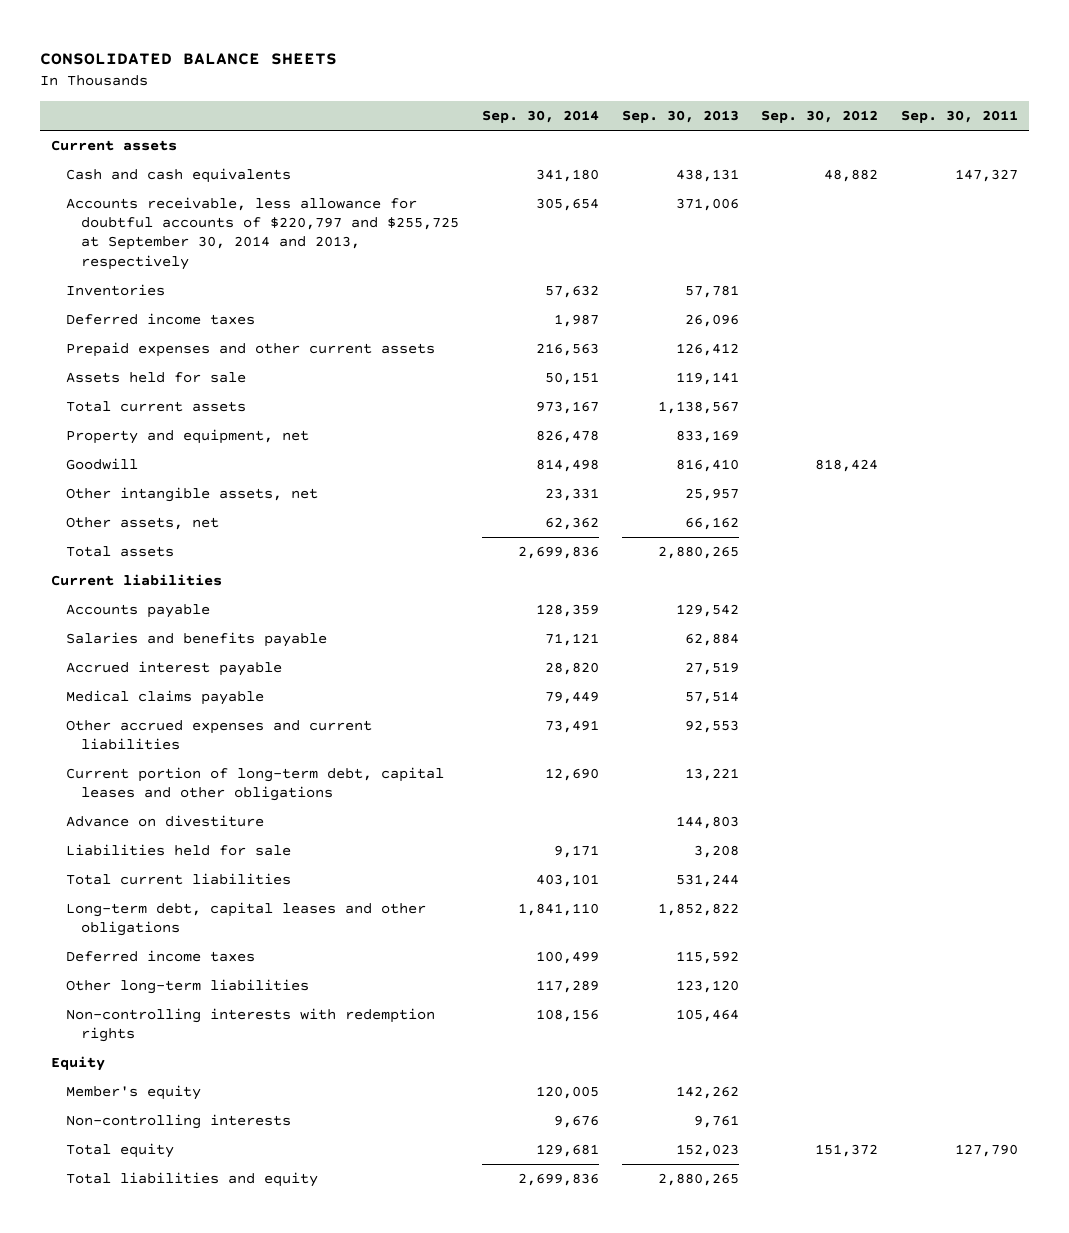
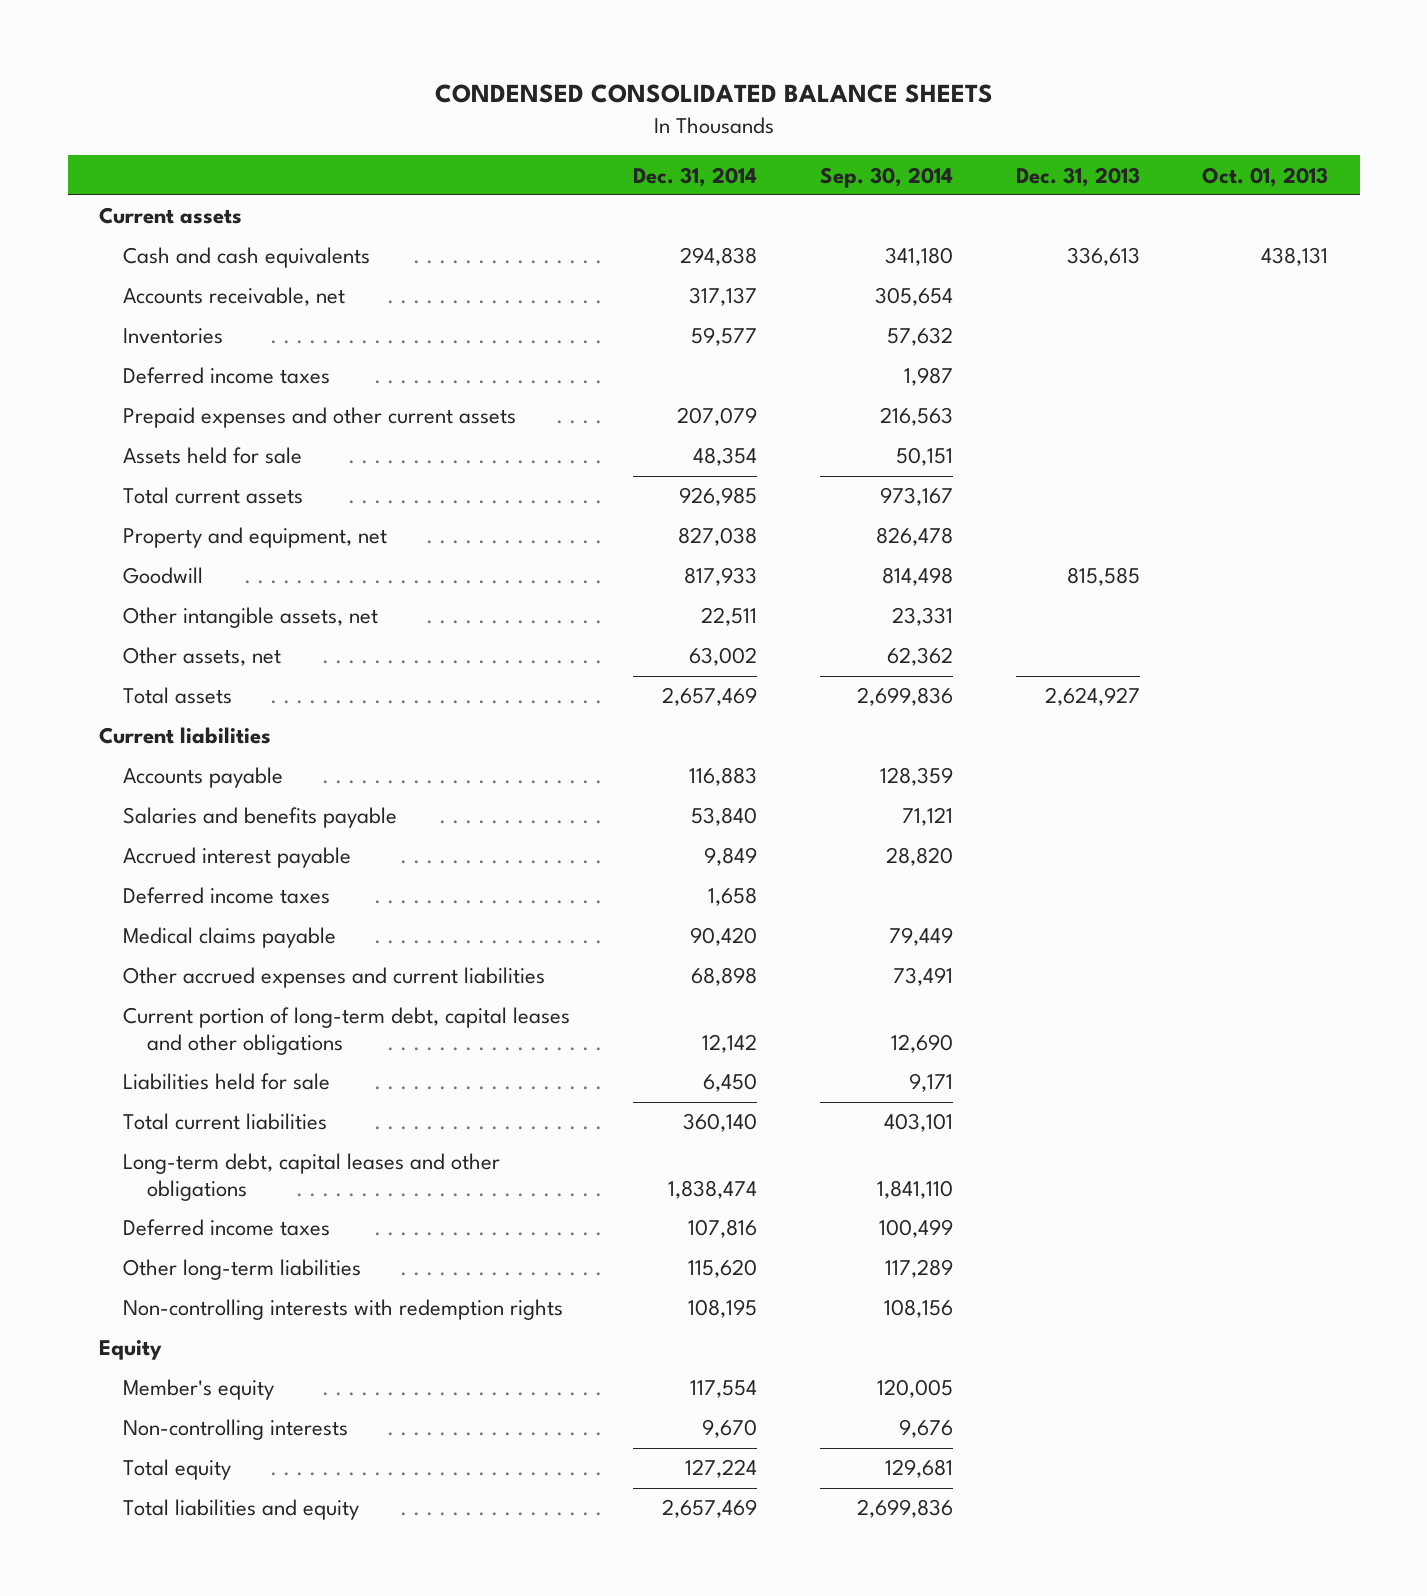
- CONSOLIDATED BALANCE SHEETS
+ CONDENSED CONSOLIDATED BALANCE SHEETS
- | Sep. 30, 2014 | Sep. 30, 2013 | Sep. 30, 2012 | Sep. 30, 2011
+ | Dec. 31, 2014 | Sep. 30, 2014 | Dec. 31, 2013 | Oct. 01, 2013
- Accounts receivable, less allowance for doubtful accounts of $220,797 and $255,725 at September 30, 2014 and 2013, respectively | 305,654 | 371,006 | |
+ Accounts receivable, net | 317,137 | 305,654 | |
+ Deferred income taxes | 1,658 | | |
- Advance on divestiture | | 144,803 | |

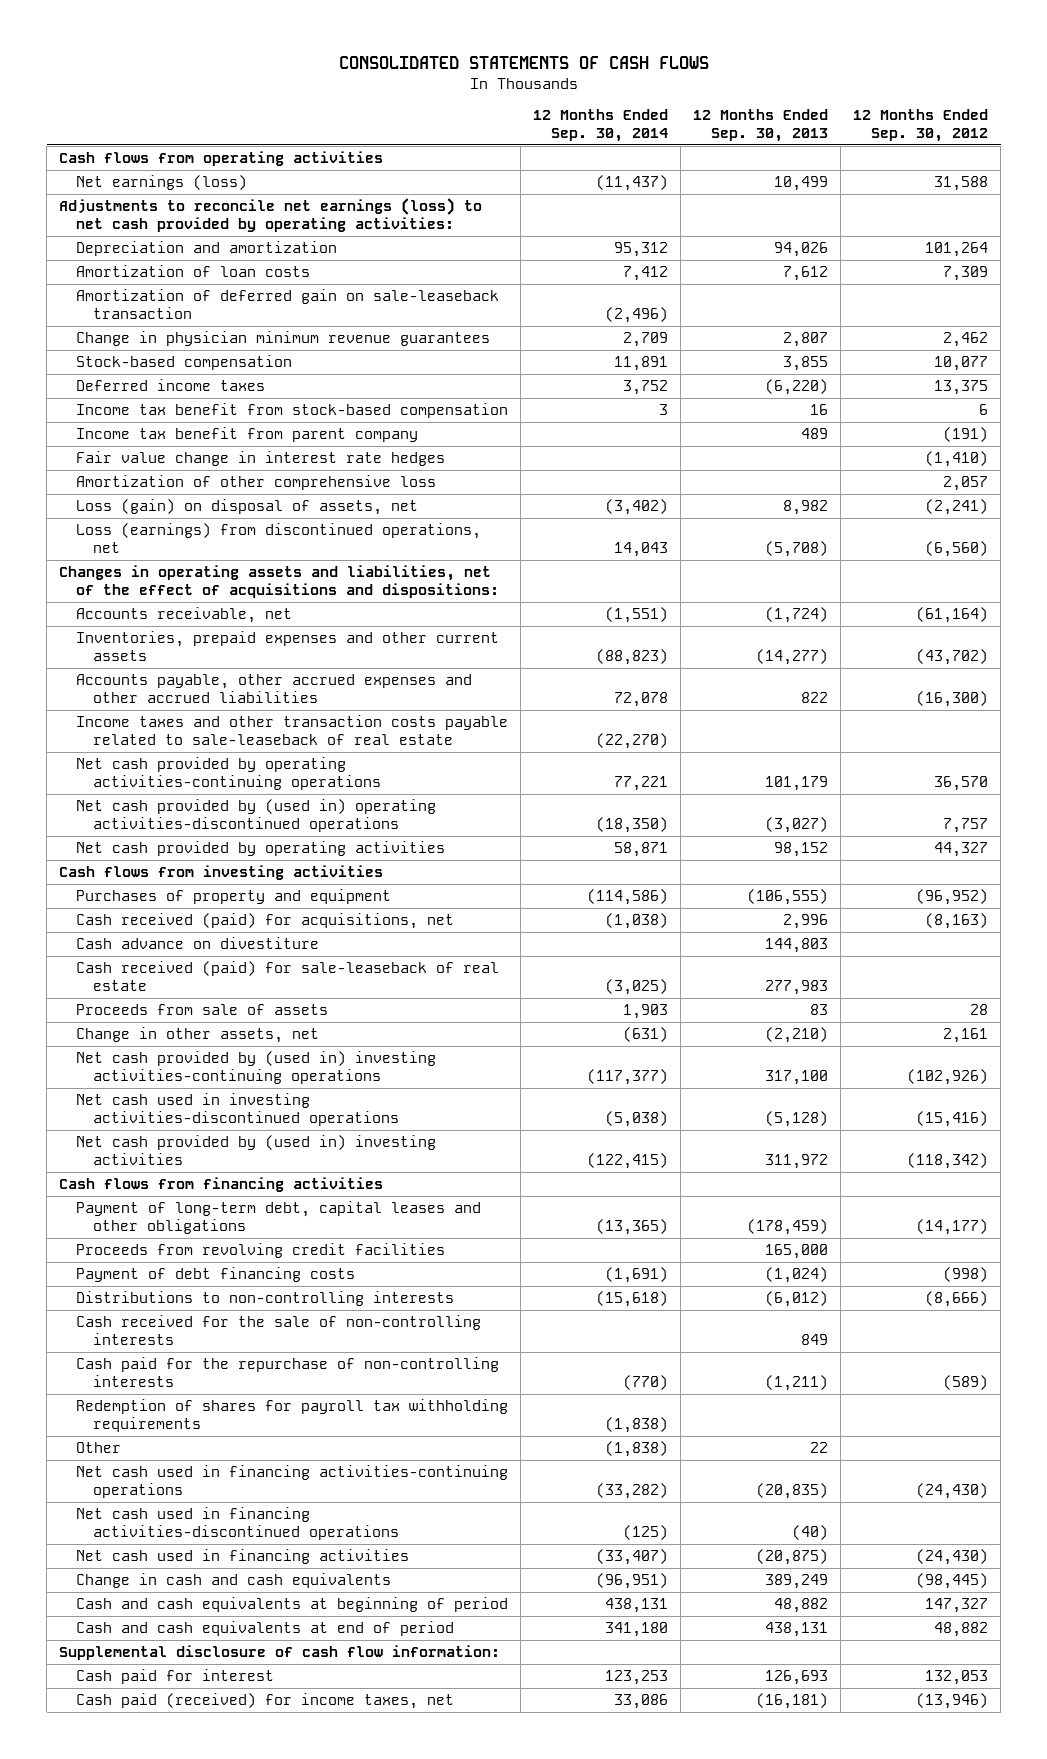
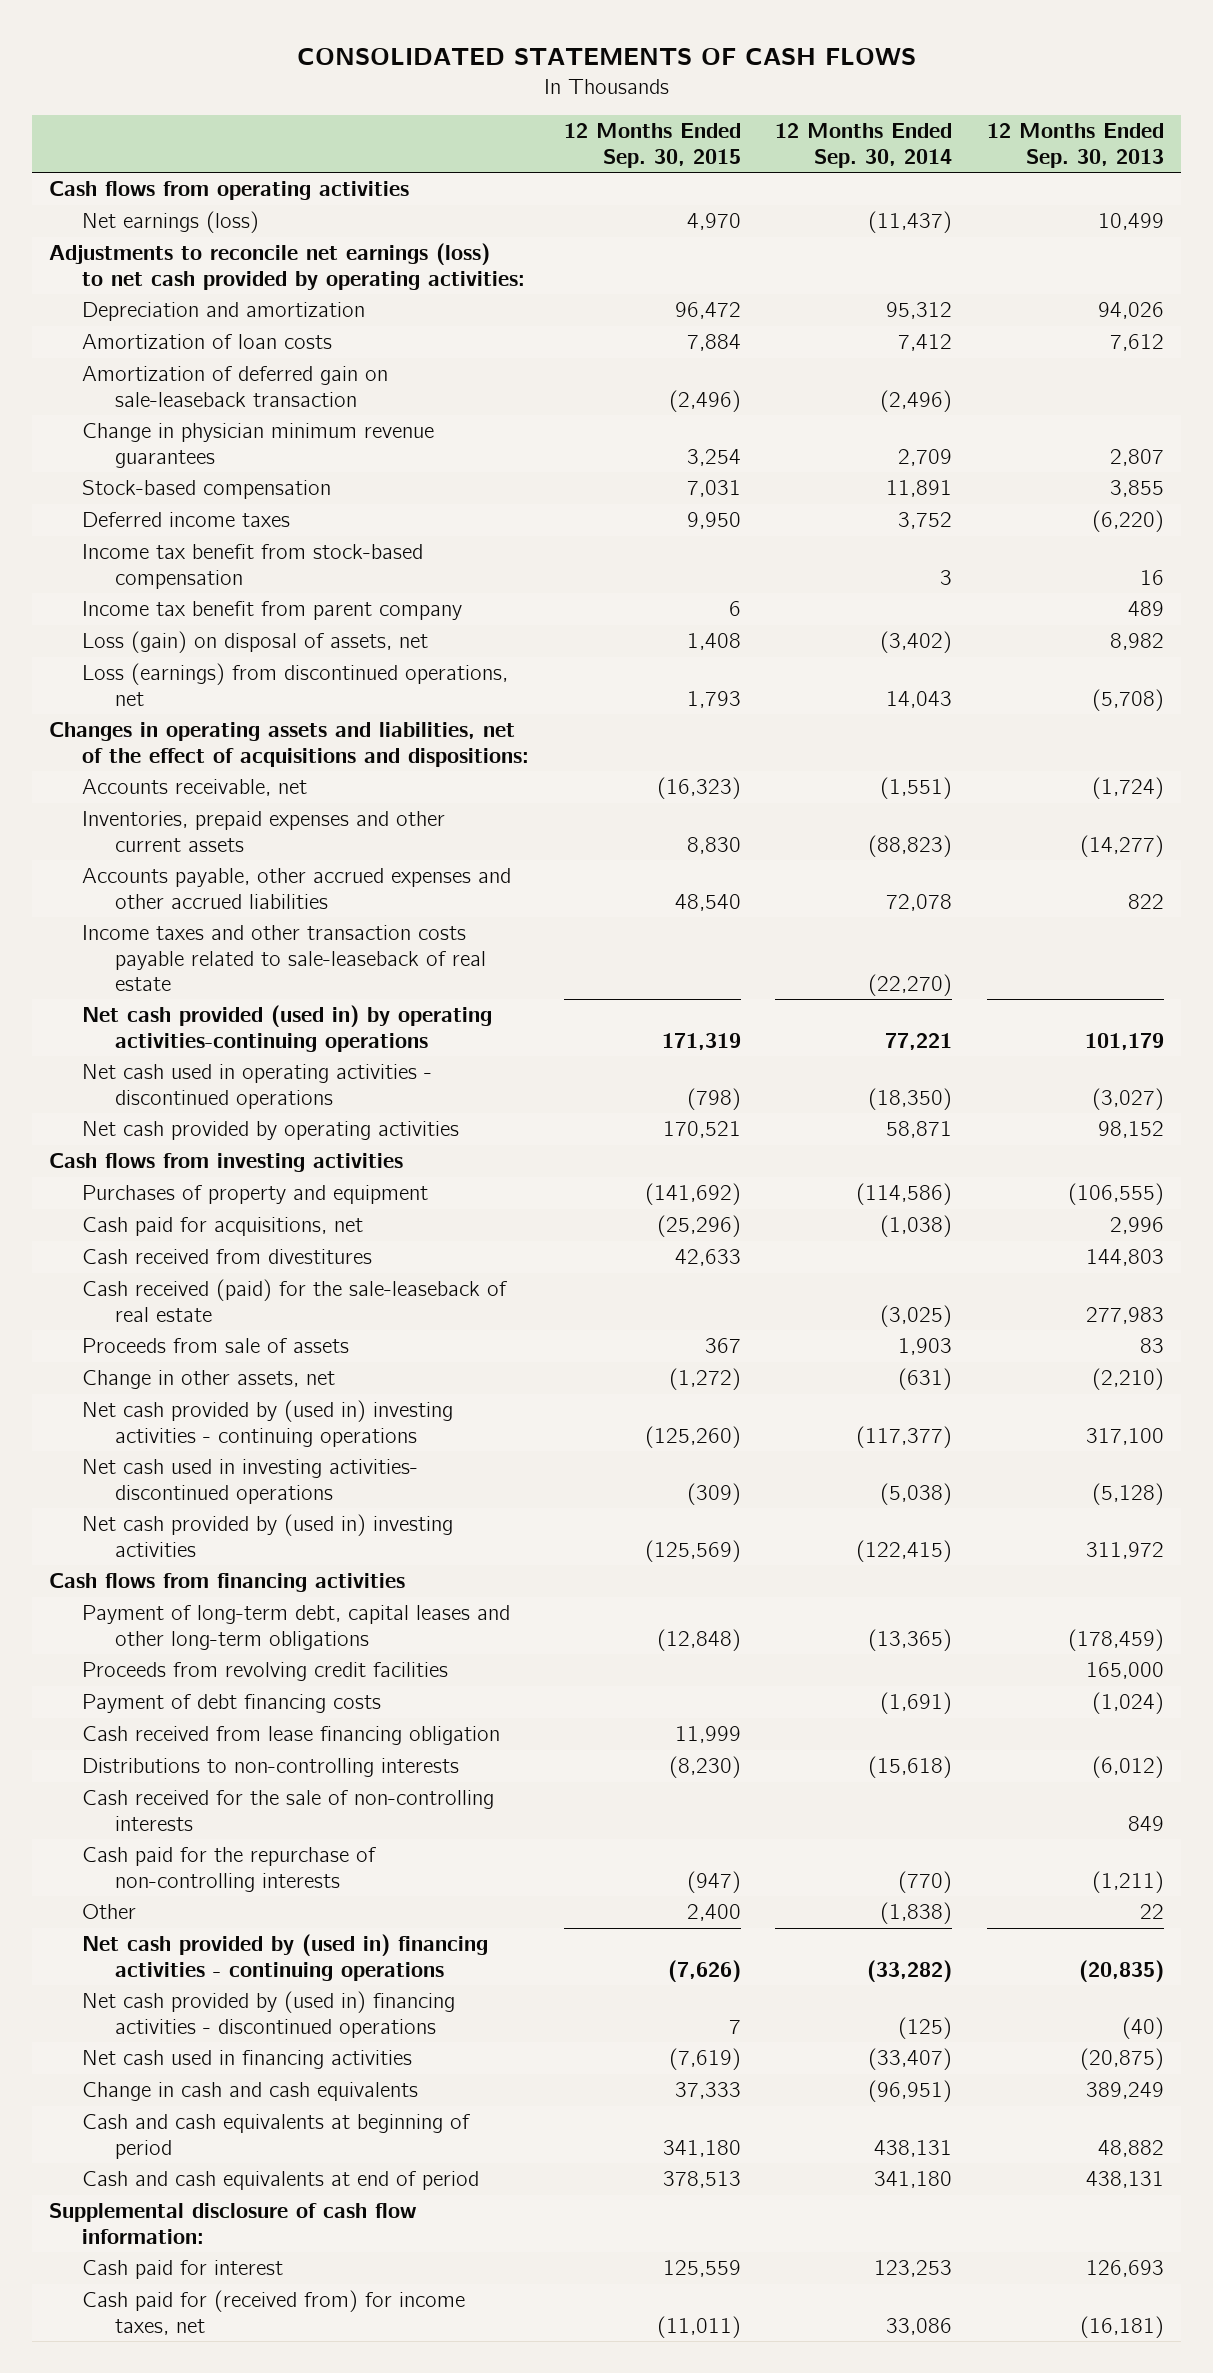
- | 12 Months Ended Sep. 30, 2014 | 12 Months Ended Sep. 30, 2013 | 12 Months Ended Sep. 30, 2012
+ | 12 Months Ended Sep. 30, 2015 | 12 Months Ended Sep. 30, 2014 | 12 Months Ended Sep. 30, 2013
- Fair value change in interest rate hedges | | | (1,410)
- Amortization of other comprehensive loss | | | 2,057
- Net cash provided by operating activities-continuing operations | 77,221 | 101,179 | 36,570
- Net cash provided by (used in) operating activities-discontinued operations | (18,350) | (3,027) | 7,757
+ Net cash provided (used in) by operating activities-continuing operations | 171,319 | 77,221 | 101,179
+ Net cash used in operating activities - discontinued operations | (798) | (18,350) | (3,027)
- Cash received (paid) for acquisitions, net | (1,038) | 2,996 | (8,163)
- Cash advance on divestiture | | 144,803 |
- Cash received (paid) for sale-leaseback of real estate | (3,025) | 277,983 |
+ Cash paid for acquisitions, net | (25,296) | (1,038) | 2,996
+ Cash received from divestitures | 42,633 | | 144,803
+ Cash received (paid) for the sale-leaseback of real estate | | (3,025) | 277,983
- Net cash provided by (used in) investing activities-continuing operations | (117,377) | 317,100 | (102,926)
- Net cash used in investing activities-discontinued operations | (5,038) | (5,128) | (15,416)
+ Net cash provided by (used in) investing activities - continuing operations | (125,260) | (117,377) | 317,100
+ Net cash used in investing activities- discontinued operations | (309) | (5,038) | (5,128)
- Payment of long-term debt, capital leases and other obligations | (13,365) | (178,459) | (14,177)
+ Payment of long-term debt, capital leases and other long-term obligations | (12,848) | (13,365) | (178,459)
+ Cash received from lease financing obligation | 11,999 | |
- Redemption of shares for payroll tax withholding requirements | (1,838) | |
- Net cash used in financing activities-continuing operations | (33,282) | (20,835) | (24,430)
- Net cash used in financing activities-discontinued operations | (125) | (40) |
+ Net cash provided by (used in) financing activities - continuing operations | (7,626) | (33,282) | (20,835)
+ Net cash provided by (used in) financing activities - discontinued operations | 7 | (125) | (40)
- Cash paid (received) for income taxes, net | 33,086 | (16,181) | (13,946)
+ Cash paid for (received from) for income taxes, net | (11,011) | 33,086 | (16,181)

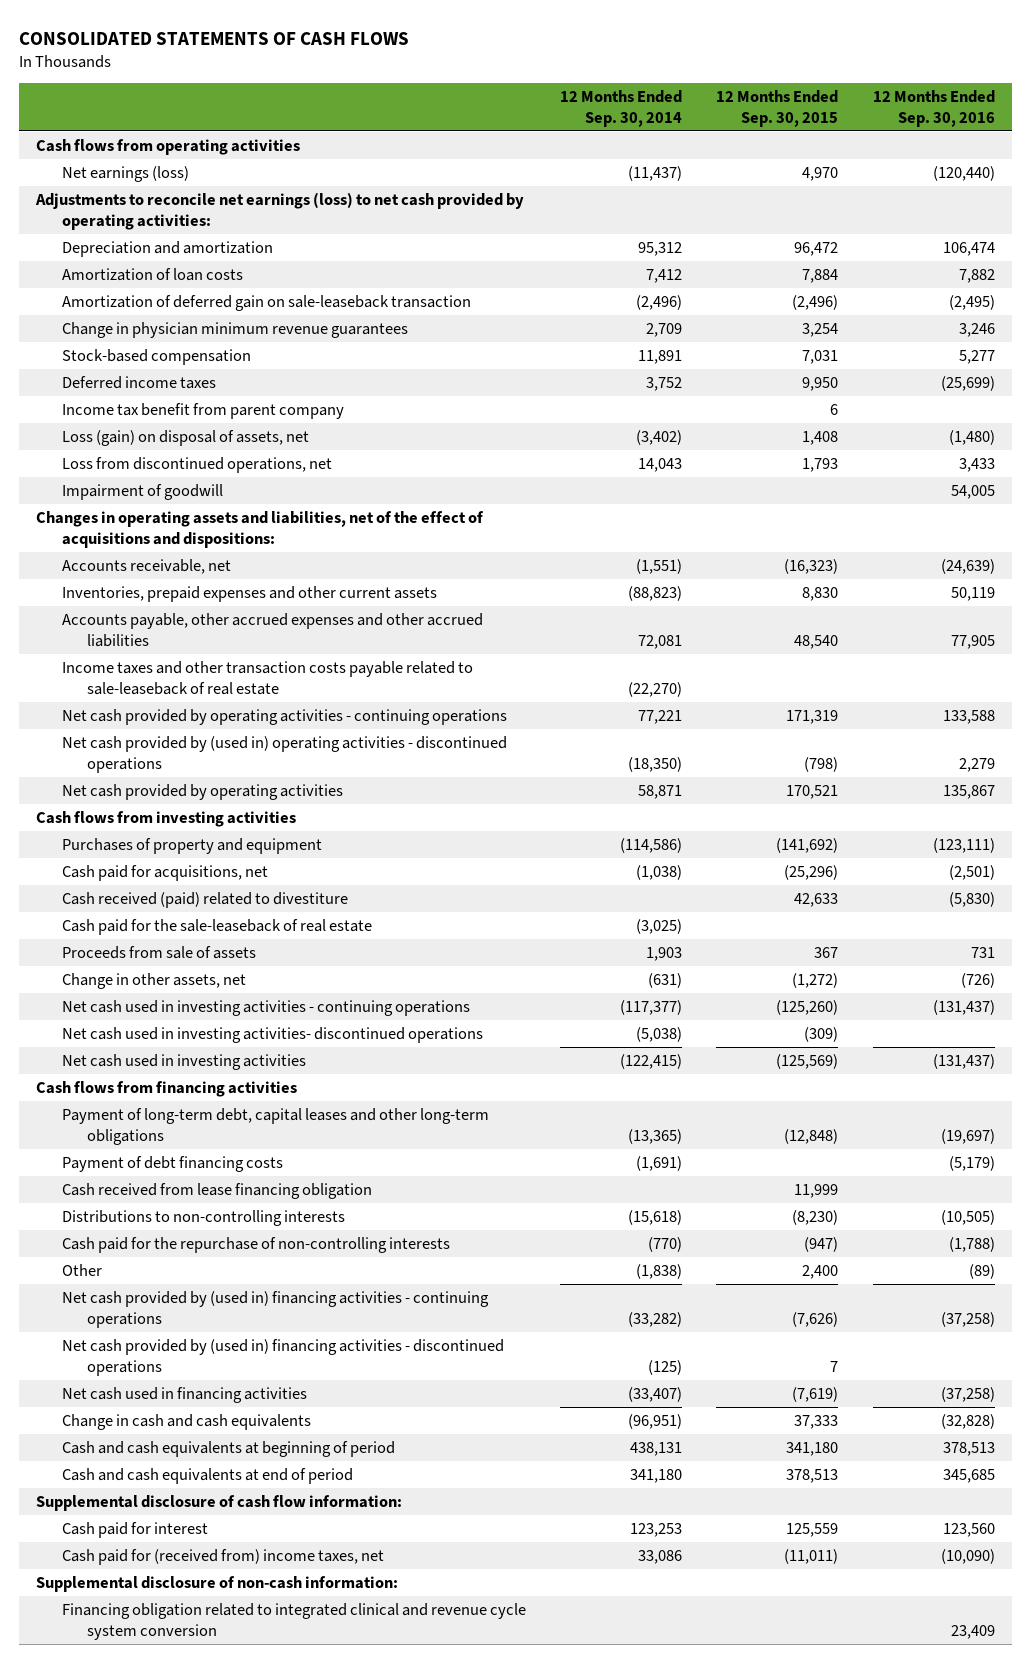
- | 12 Months Ended Sep. 30, 2015 | 12 Months Ended Sep. 30, 2014 | 12 Months Ended Sep. 30, 2013
+ | 12 Months Ended Sep. 30, 2014 | 12 Months Ended Sep. 30, 2015 | 12 Months Ended Sep. 30, 2016
- Income tax benefit from stock-based compensation | | 3 | 16
- Loss (earnings) from discontinued operations, net | 1,793 | 14,043 | (5,708)
+ Loss from discontinued operations, net | 14,043 | 1,793 | 3,433
+ Impairment of goodwill | | | 54,005
- Accounts payable, other accrued expenses and other accrued liabilities | 48,540 | 72,078 | 822
+ Accounts payable, other accrued expenses and other accrued liabilities | 72,081 | 48,540 | 77,905
- Net cash provided (used in) by operating activities-continuing operations | 171,319 | 77,221 | 101,179
- Net cash used in operating activities - discontinued operations | (798) | (18,350) | (3,027)
+ Net cash provided by operating activities - continuing operations | 77,221 | 171,319 | 133,588
+ Net cash provided by (used in) operating activities - discontinued operations | (18,350) | (798) | 2,279
- Cash received from divestitures | 42,633 | | 144,803
- Cash received (paid) for the sale-leaseback of real estate | | (3,025) | 277,983
+ Cash received (paid) related to divestiture | | 42,633 | (5,830)
+ Cash paid for the sale-leaseback of real estate | (3,025) | |
- Net cash provided by (used in) investing activities - continuing operations | (125,260) | (117,377) | 317,100
+ Net cash used in investing activities - continuing operations | (117,377) | (125,260) | (131,437)
- Net cash provided by (used in) investing activities | (125,569) | (122,415) | 311,972
+ Net cash used in investing activities | (122,415) | (125,569) | (131,437)
- Proceeds from revolving credit facilities | | | 165,000
- Cash received for the sale of non-controlling interests | | | 849
- Cash paid for (received from) for income taxes, net | (11,011) | 33,086 | (16,181)
+ Cash paid for (received from) income taxes, net | 33,086 | (11,011) | (10,090)
+ Supplemental disclosure of non-cash information:
+ Financing obligation related to integrated clinical and revenue cycle system conversion | | | 23,409

